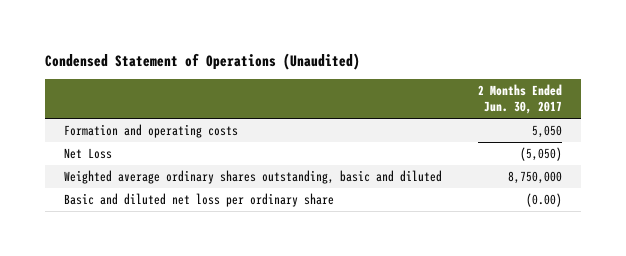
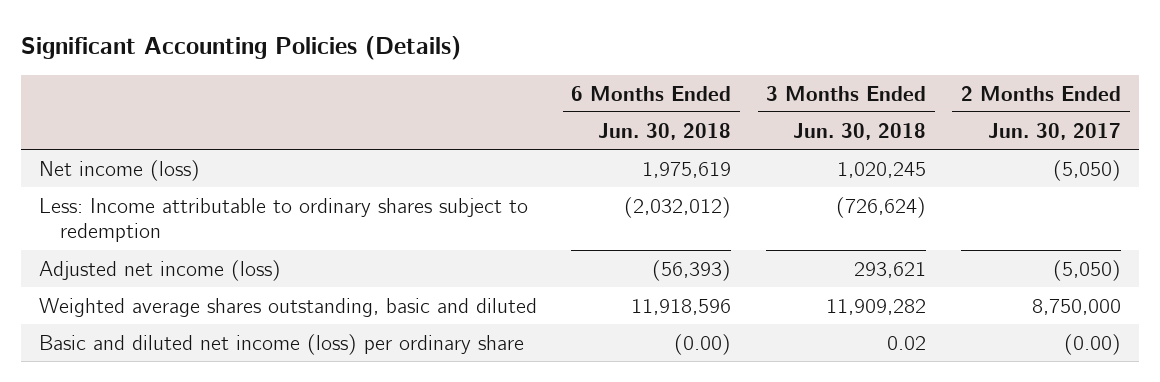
- Condensed Statement of Operations (Unaudited)
+ Significant Accounting Policies (Details)
- | 2 Months Ended Jun. 30, 2017
+ | 6 Months Ended Jun. 30, 2018 | 3 Months Ended Jun. 30, 2018 | 2 Months Ended Jun. 30, 2017
- Formation and operating costs | 5,050
- Net Loss | (5,050)
- Weighted average ordinary shares outstanding, basic and diluted | 8,750,000
- Basic and diluted net loss per ordinary share | (0.00)
+ Net income (loss) | 1,975,619 | 1,020,245 | (5,050)
+ Less: Income attributable to ordinary shares subject to redemption | (2,032,012) | (726,624) |
+ Adjusted net income (loss) | (56,393) | 293,621 | (5,050)
+ Weighted average shares outstanding, basic and diluted | 11,918,596 | 11,909,282 | 8,750,000
+ Basic and diluted net income (loss) per ordinary share | (0.00) | 0.02 | (0.00)

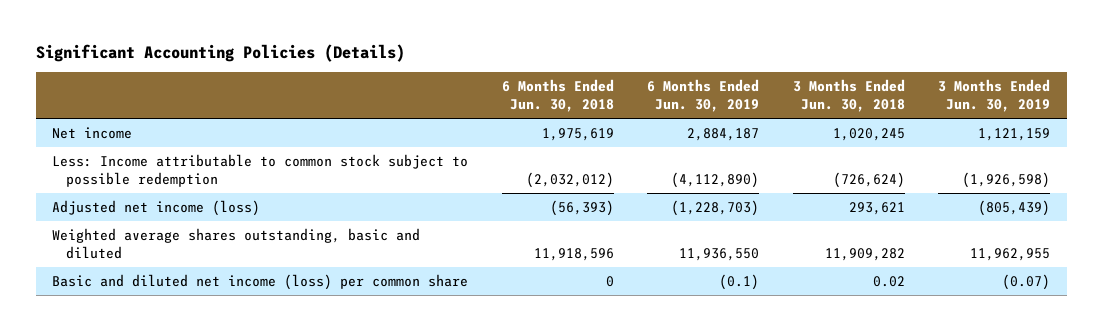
- | 6 Months Ended Jun. 30, 2018 | 3 Months Ended Jun. 30, 2018 | 2 Months Ended Jun. 30, 2017
+ | 6 Months Ended Jun. 30, 2018 | 6 Months Ended Jun. 30, 2019 | 3 Months Ended Jun. 30, 2018 | 3 Months Ended Jun. 30, 2019
- Net income (loss) | 1,975,619 | 1,020,245 | (5,050)
- Less: Income attributable to ordinary shares subject to redemption | (2,032,012) | (726,624) |
+ Net income | 1,975,619 | 2,884,187 | 1,020,245 | 1,121,159
+ Less: Income attributable to common stock subject to possible redemption | (2,032,012) | (4,112,890) | (726,624) | (1,926,598)
- Basic and diluted net income (loss) per ordinary share | (0.00) | 0.02 | (0.00)
+ Basic and diluted net income (loss) per common share | 0 | (0.1) | 0.02 | (0.07)

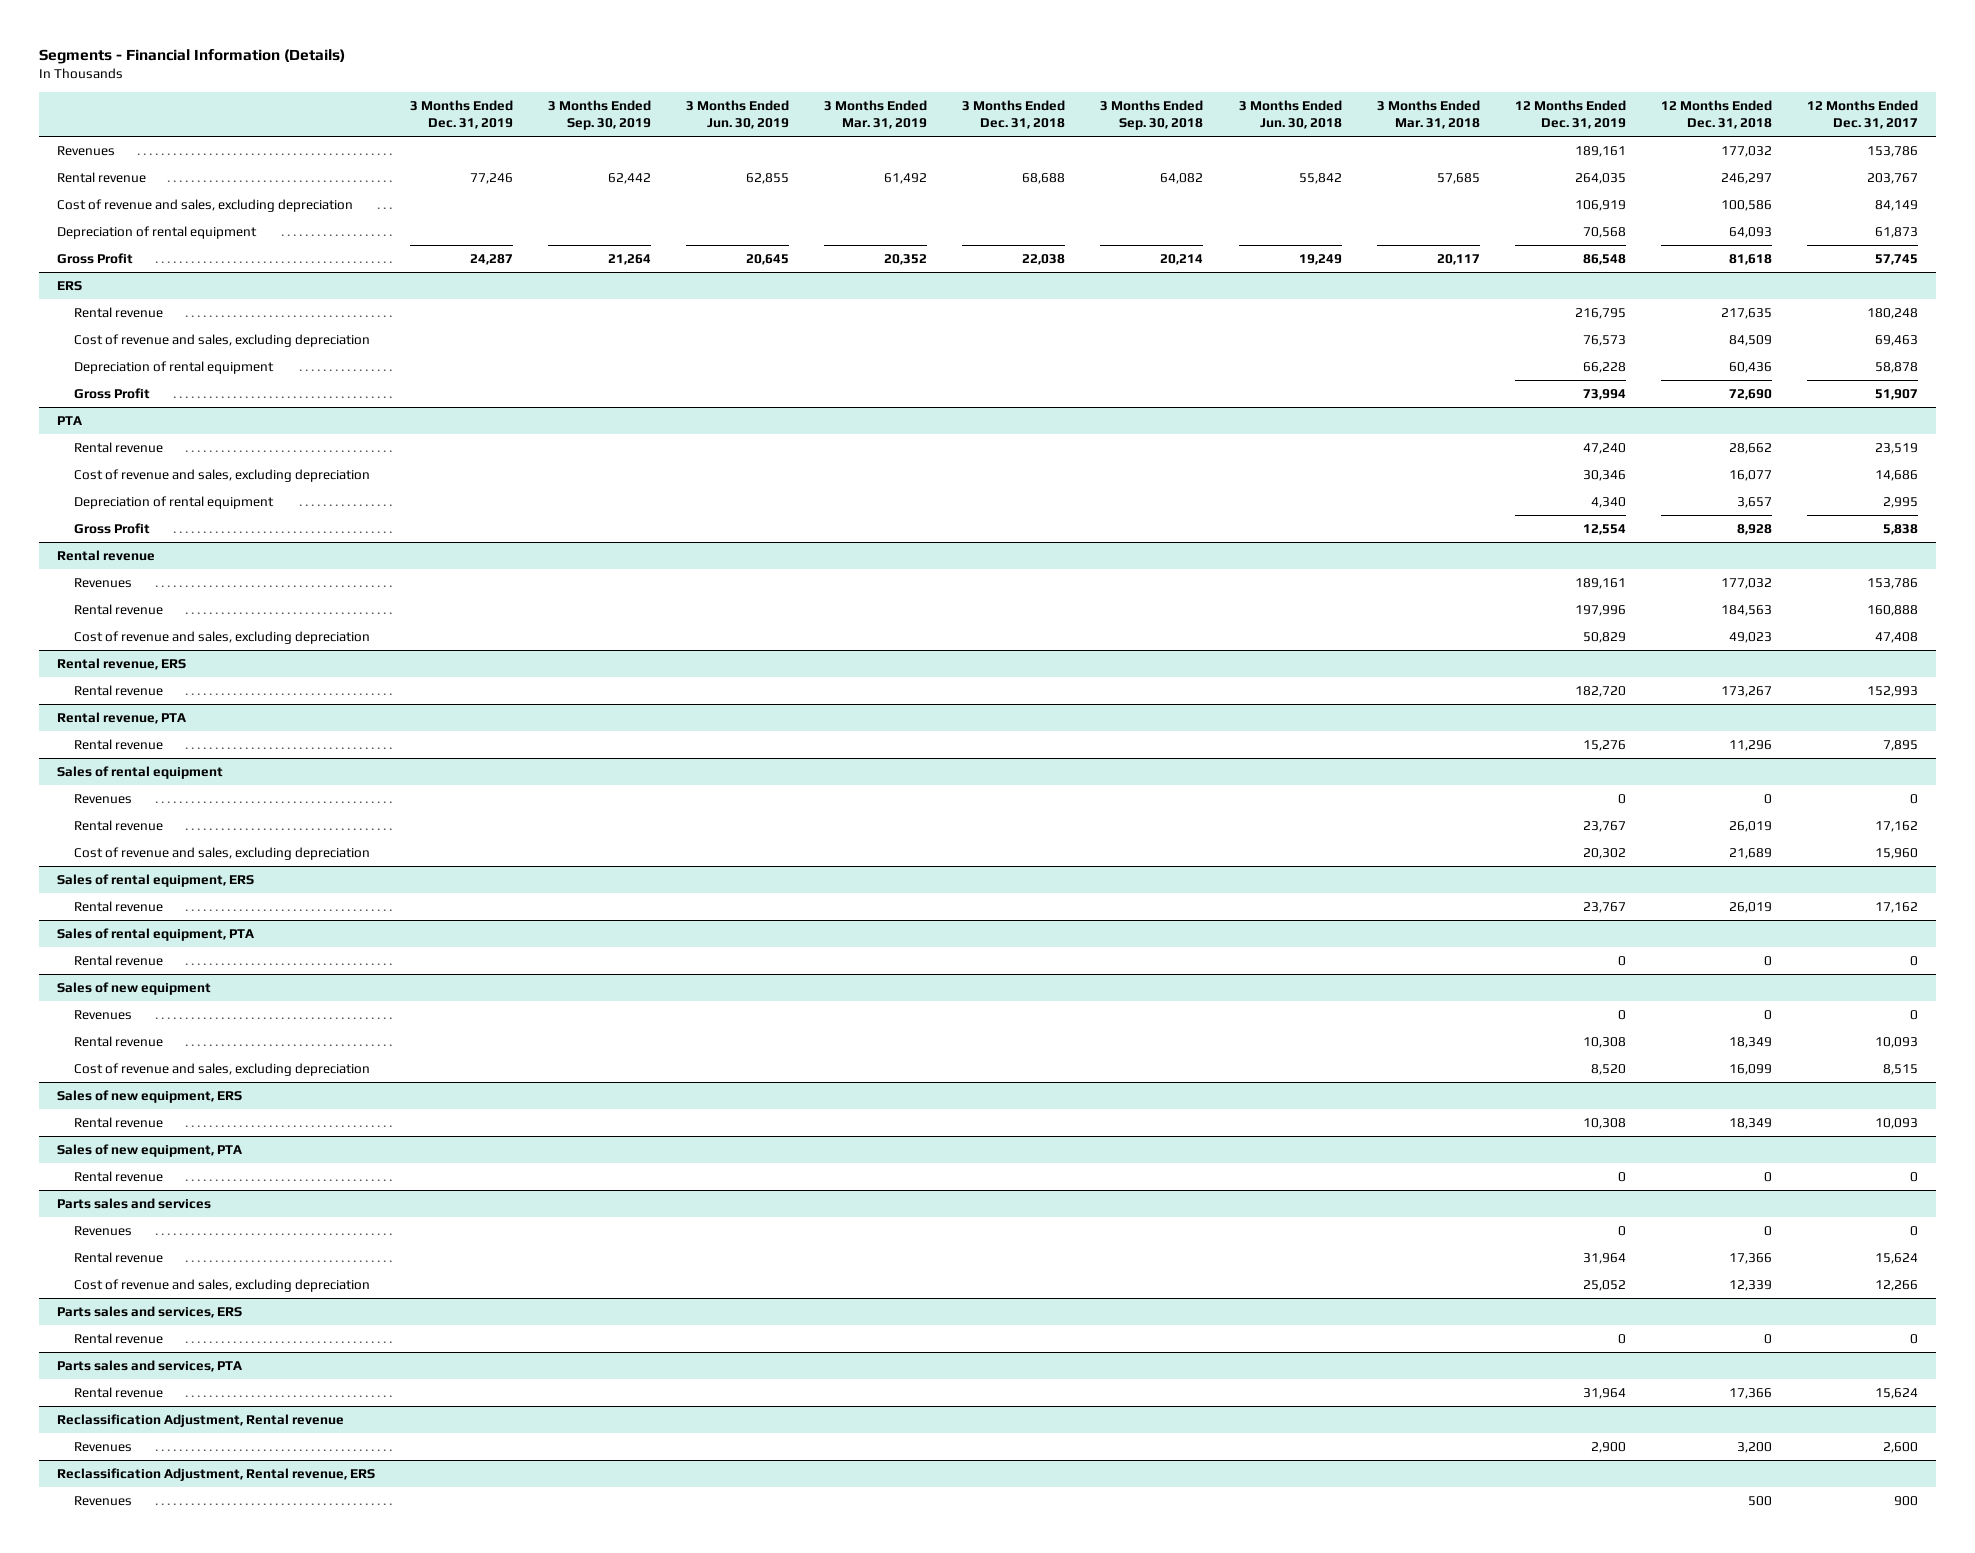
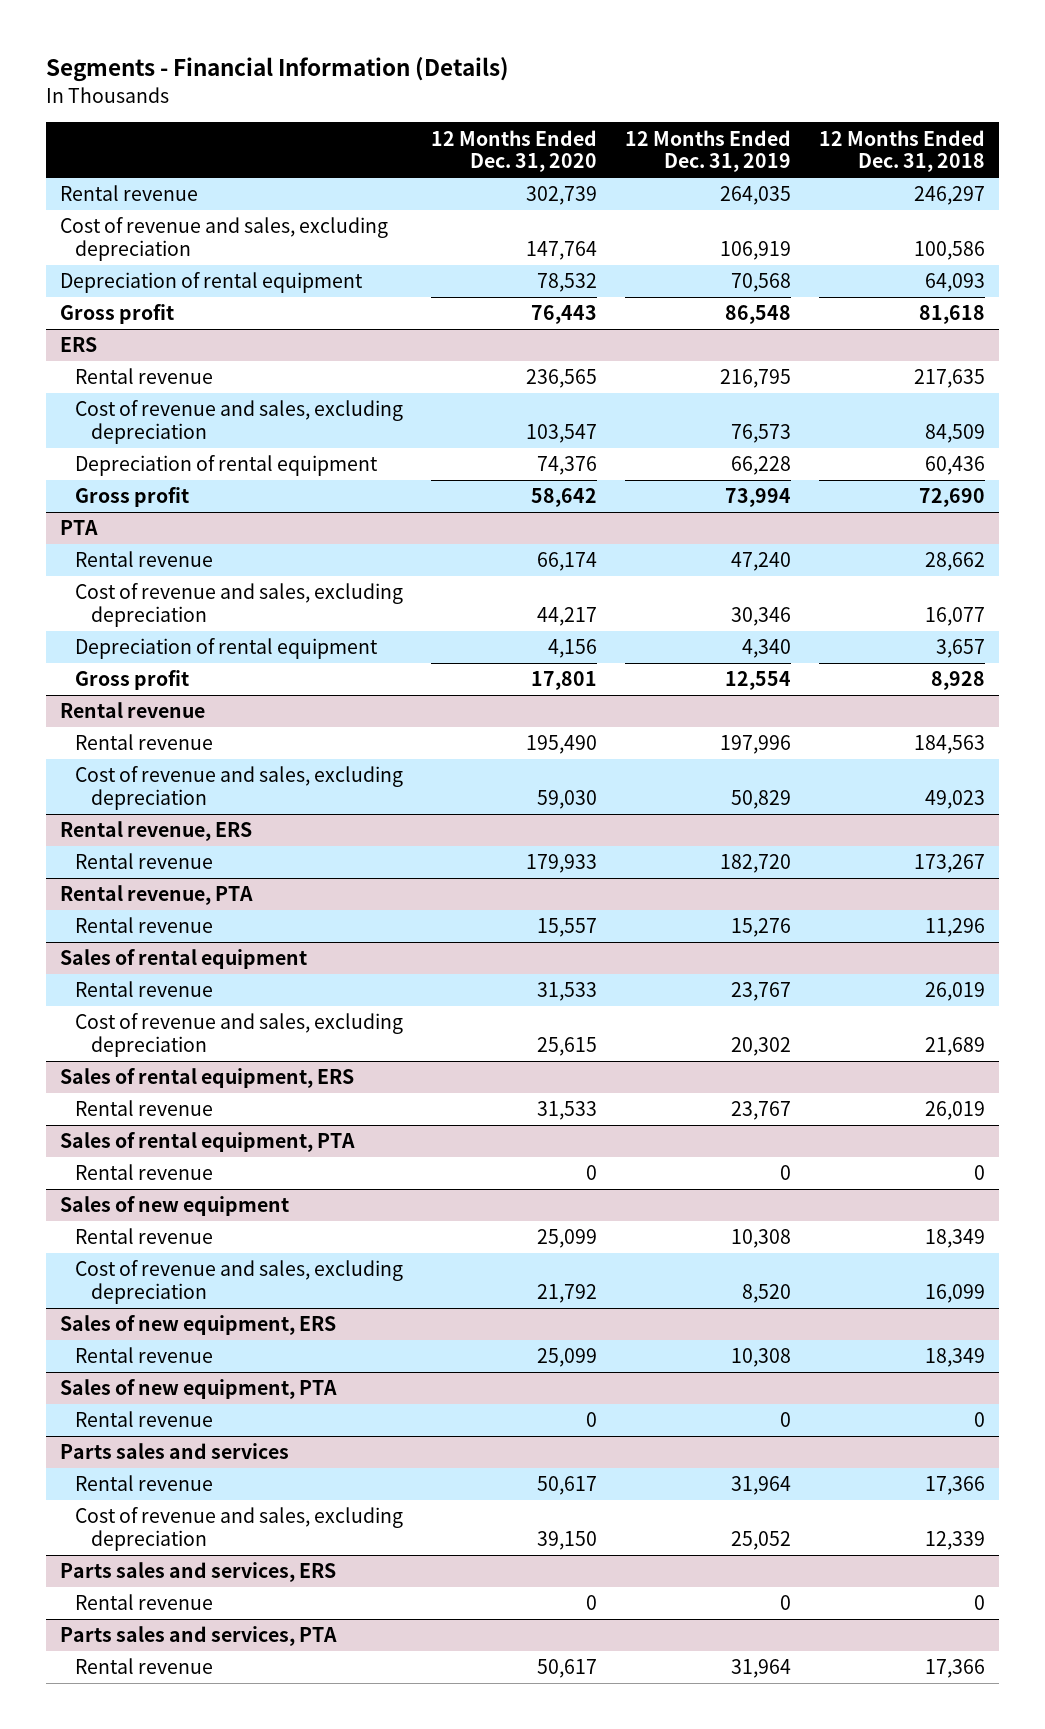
- | 3 Months Ended Dec. 31, 2019 | 3 Months Ended Sep. 30, 2019 | 3 Months Ended Jun. 30, 2019 | 3 Months Ended Mar. 31, 2019 | 3 Months Ended Dec. 31, 2018 | 3 Months Ended Sep. 30, 2018 | 3 Months Ended Jun. 30, 2018 | 3 Months Ended Mar. 31, 2018 | 12 Months Ended Dec. 31, 2019 | 12 Months Ended Dec. 31, 2018 | 12 Months Ended Dec. 31, 2017
+ | 12 Months Ended Dec. 31, 2020 | 12 Months Ended Dec. 31, 2019 | 12 Months Ended Dec. 31, 2018
- Revenues | | | | | | | | | 189,161 | 177,032 | 153,786
- Gross Profit | 24,287 | 21,264 | 20,645 | 20,352 | 22,038 | 20,214 | 19,249 | 20,117 | 86,548 | 81,618 | 57,745
+ Gross profit | 76,443 | 86,548 | 81,618
@ ERS
- Gross Profit | | | | | | | | | 73,994 | 72,690 | 51,907
+ Gross profit | 58,642 | 73,994 | 72,690
@ PTA
- Gross Profit | | | | | | | | | 12,554 | 8,928 | 5,838
+ Gross profit | 17,801 | 12,554 | 8,928
@ Rental revenue
- Revenues | | | | | | | | | 189,161 | 177,032 | 153,786
@ Sales of rental equipment
- Revenues | | | | | | | | | 0 | 0 | 0
@ Sales of new equipment
- Revenues | | | | | | | | | 0 | 0 | 0
@ Parts sales and services
- Revenues | | | | | | | | | 0 | 0 | 0
- Reclassification Adjustment, Rental revenue
- Revenues | | | | | | | | | 2,900 | 3,200 | 2,600
- Reclassification Adjustment, Rental revenue, ERS
- Revenues | | | | | | | | | | 500 | 900

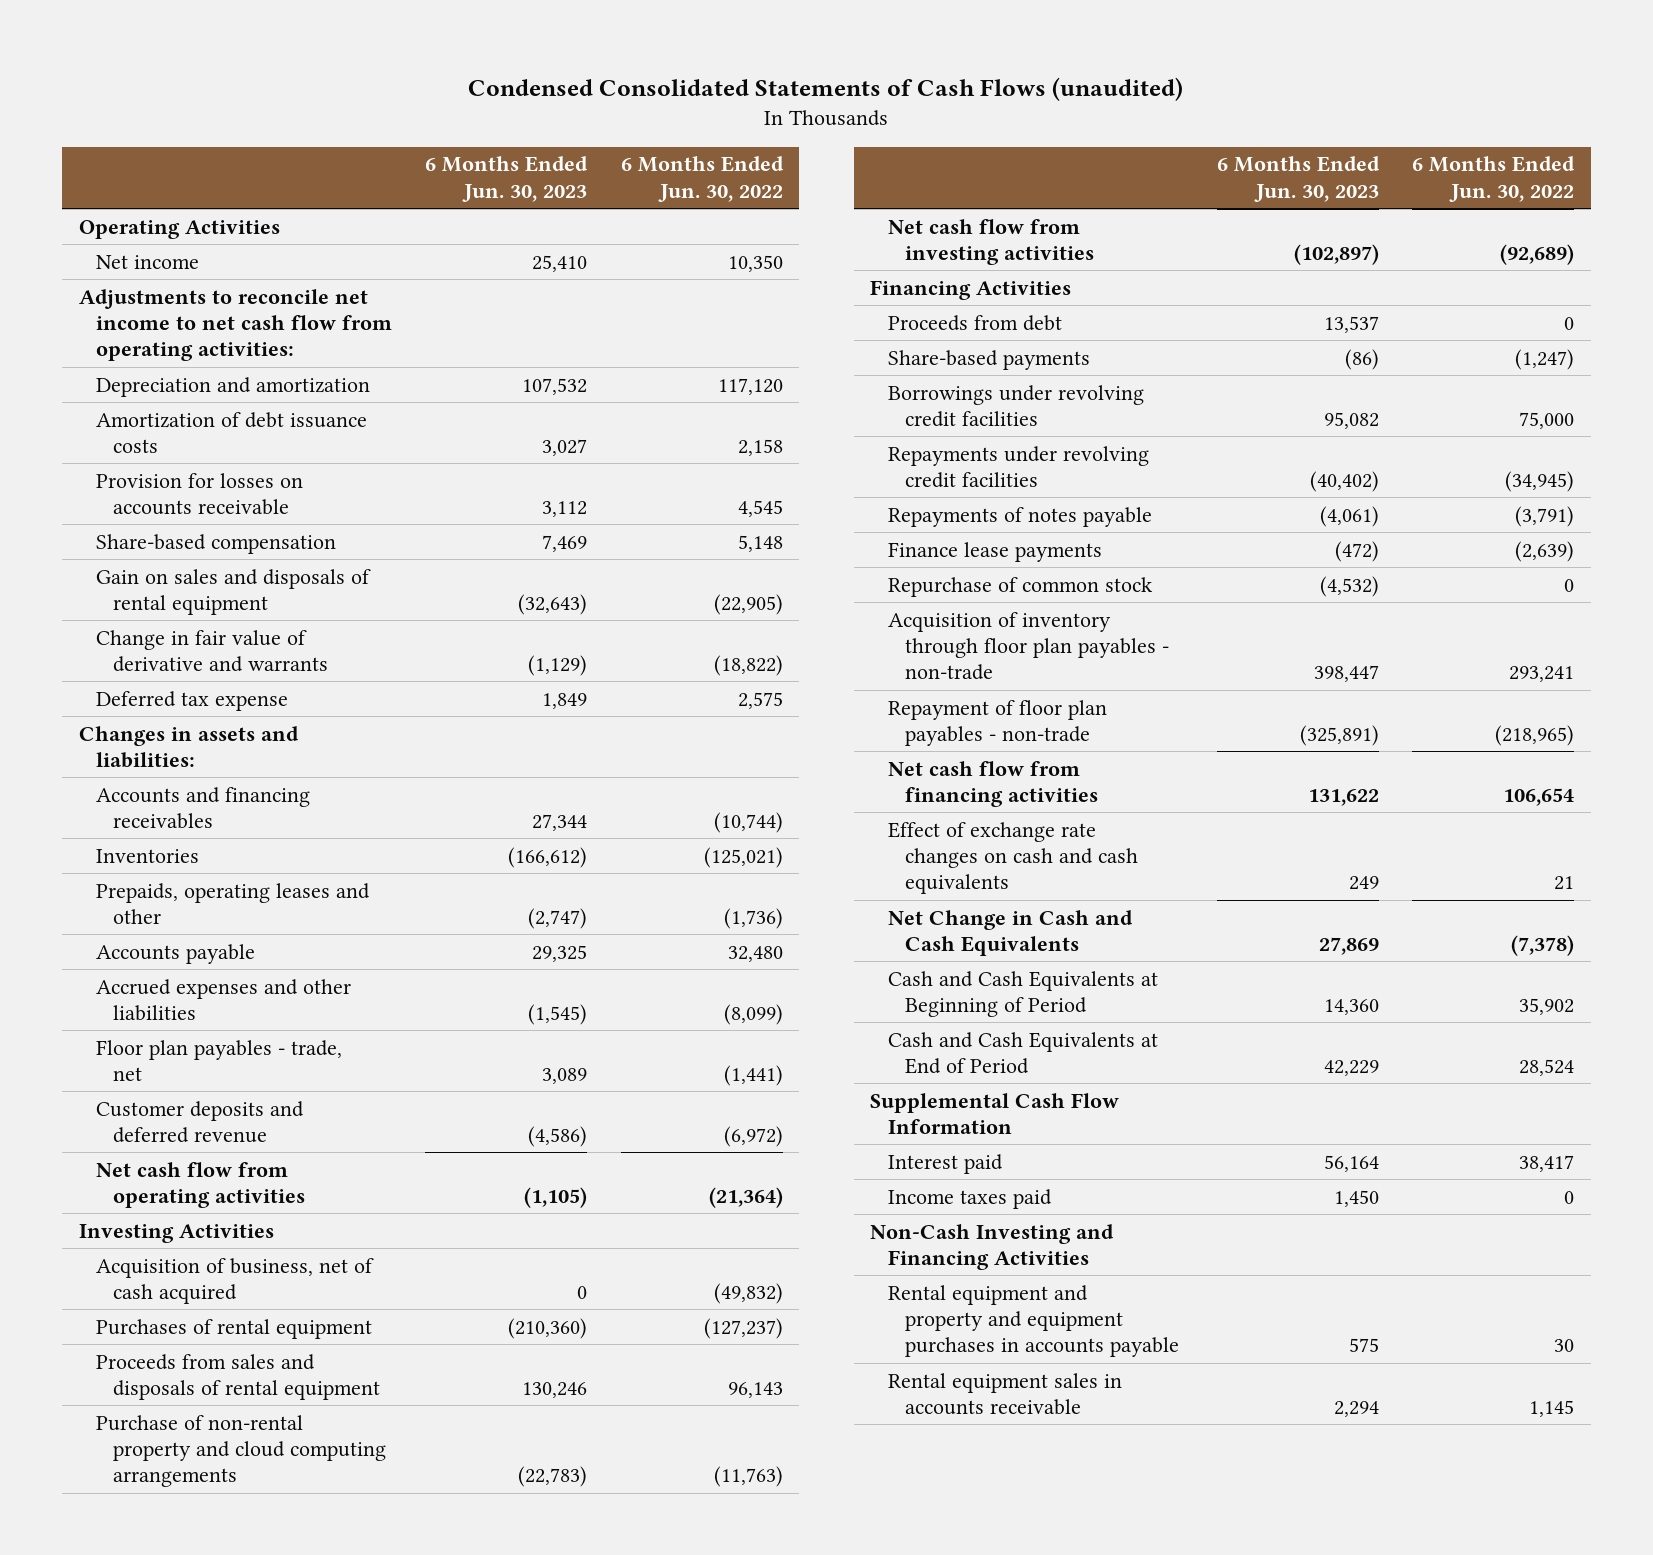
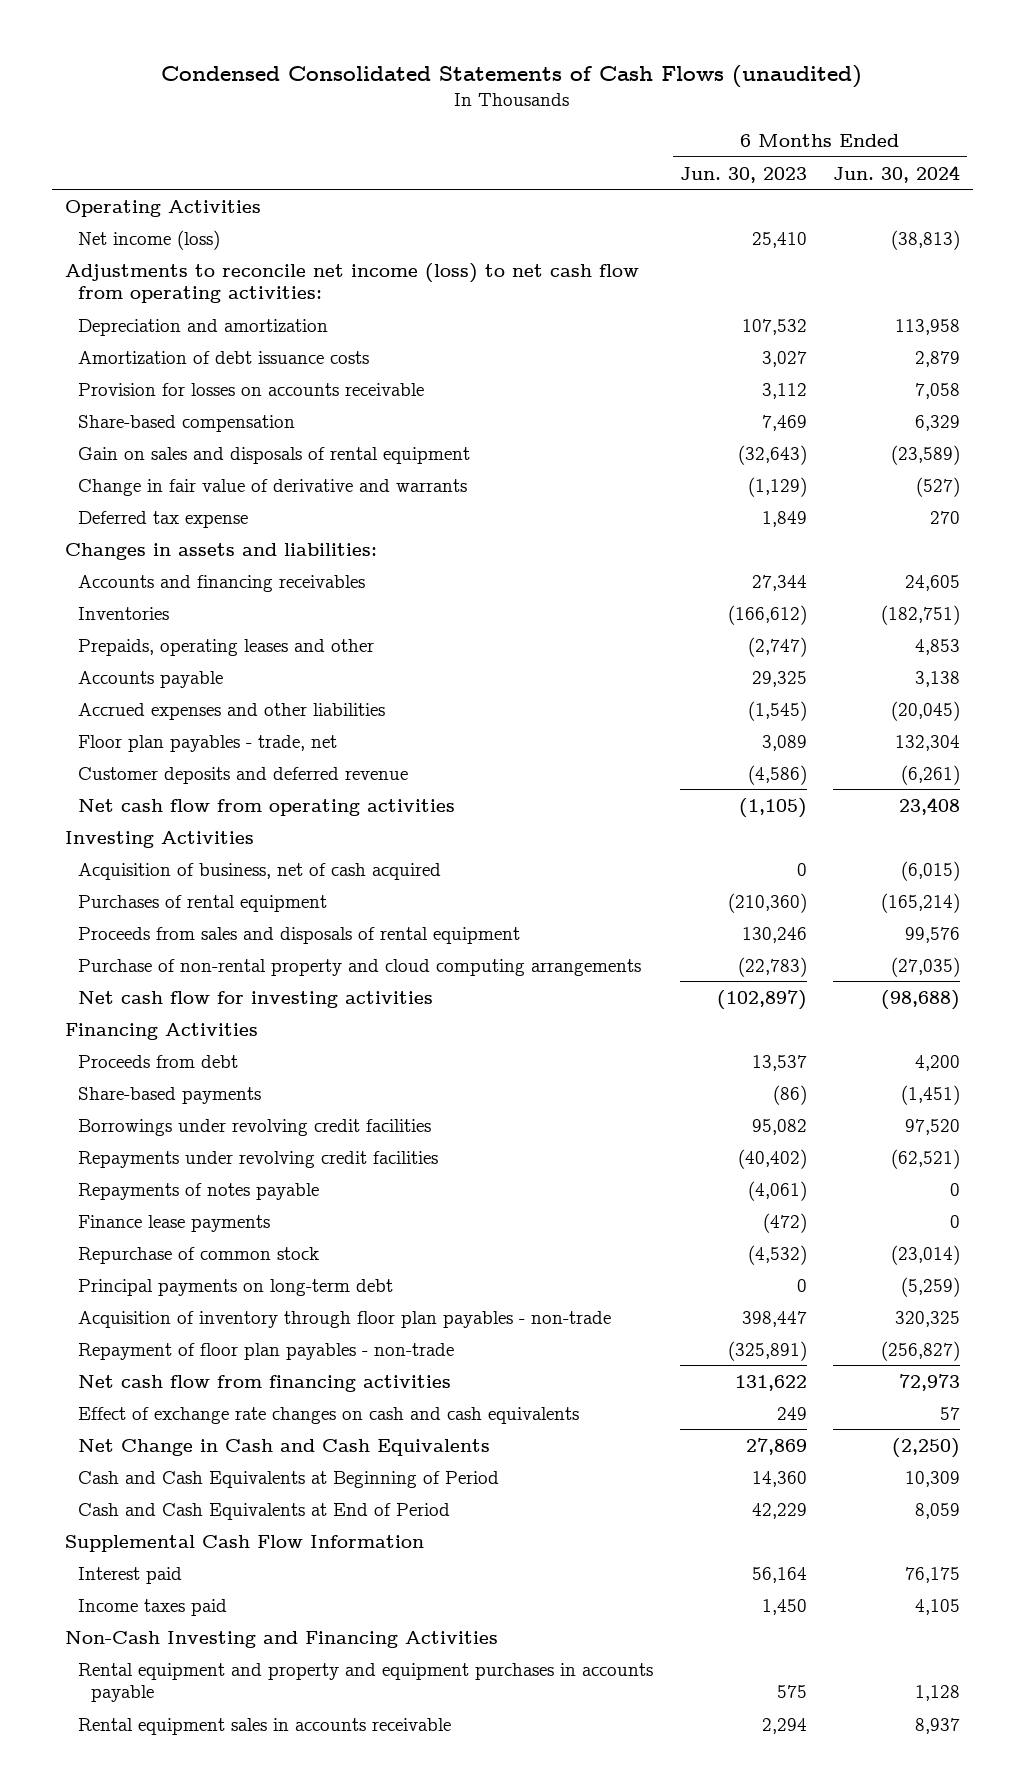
- | 6 Months Ended Jun. 30, 2023 | 6 Months Ended Jun. 30, 2022
+ | 6 Months Ended Jun. 30, 2023 | 6 Months Ended Jun. 30, 2024
- Net income | 25,410 | 10,350
- Adjustments to reconcile net income to net cash flow from operating activities:
+ Net income (loss) | 25,410 | (38,813)
+ Adjustments to reconcile net income (loss) to net cash flow from operating activities:
- Net cash flow from investing activities | (102,897) | (92,689)
+ Net cash flow for investing activities | (102,897) | (98,688)
+ Principal payments on long-term debt | 0 | (5,259)

